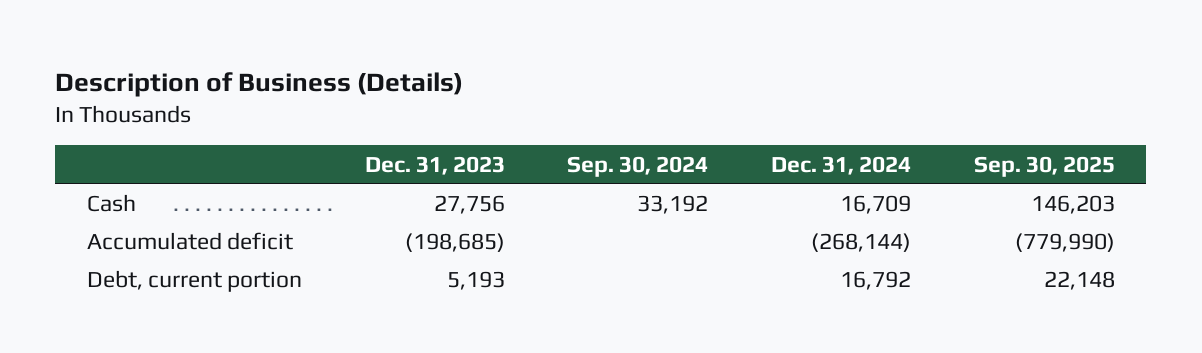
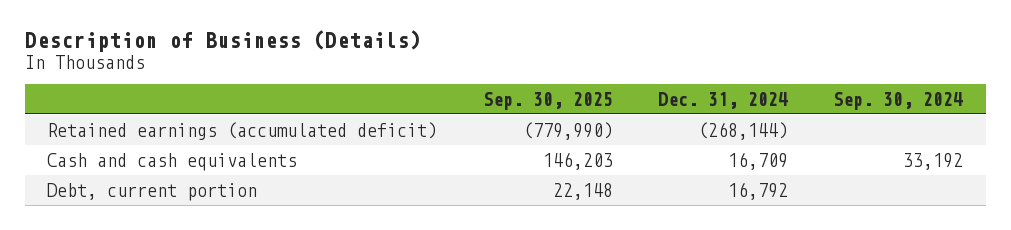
- | Dec. 31, 2023 | Sep. 30, 2024 | Dec. 31, 2024 | Sep. 30, 2025
+ | Sep. 30, 2025 | Dec. 31, 2024 | Sep. 30, 2024
- Cash | 27,756 | 33,192 | 16,709 | 146,203
- Accumulated deficit | (198,685) | | (268,144) | (779,990)
+ Retained earnings (accumulated deficit) | (779,990) | (268,144) |
+ Cash and cash equivalents | 146,203 | 16,709 | 33,192

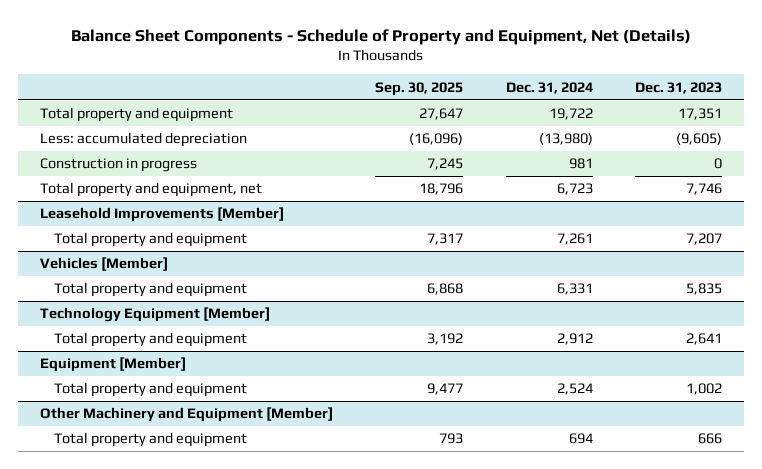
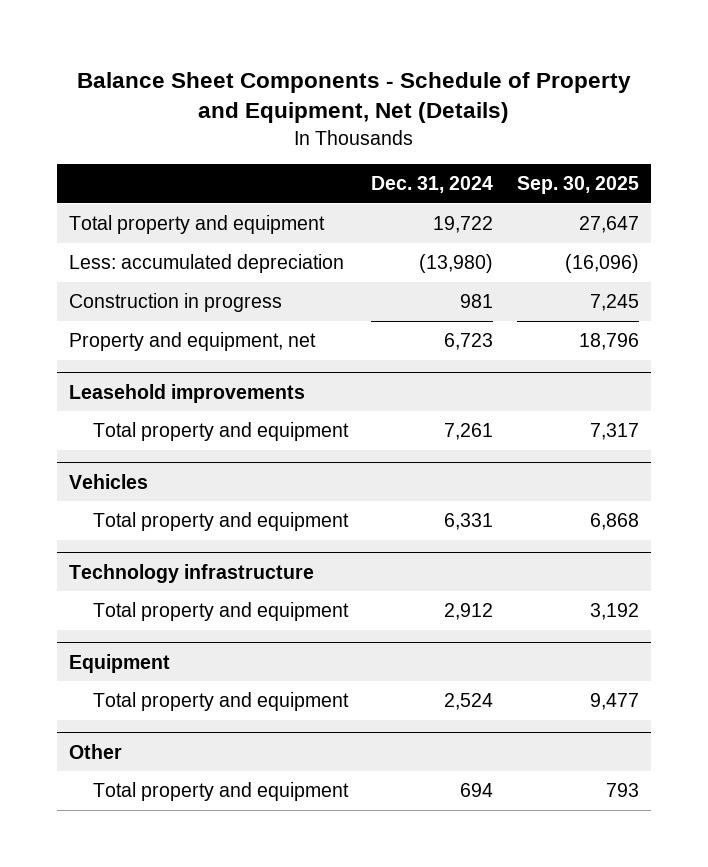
- | Sep. 30, 2025 | Dec. 31, 2024 | Dec. 31, 2023
+ | Dec. 31, 2024 | Sep. 30, 2025
- Total property and equipment, net | 18,796 | 6,723 | 7,746
- Leasehold Improvements [Member]
+ Property and equipment, net | 6,723 | 18,796
+ Leasehold improvements
- Vehicles [Member]
+ Vehicles
- Technology Equipment [Member]
+ Technology infrastructure
- Equipment [Member]
+ Equipment
- Other Machinery and Equipment [Member]
+ Other

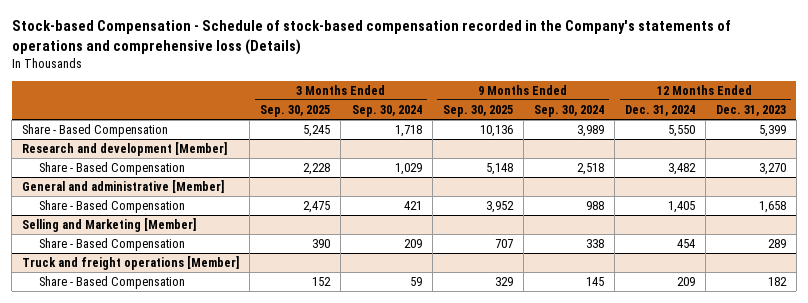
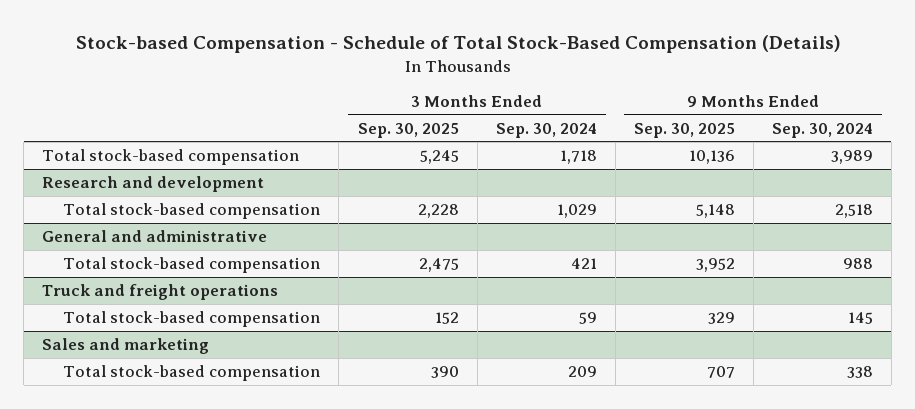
- Stock-based Compensation - Schedule of stock-based compensation recorded in the Company's statements of operations and comprehensive loss (Details)
+ Stock-based Compensation - Schedule of Total Stock-Based Compensation (Details)
- | 3 Months Ended Sep. 30, 2025 | 3 Months Ended Sep. 30, 2024 | 9 Months Ended Sep. 30, 2025 | 9 Months Ended Sep. 30, 2024 | 12 Months Ended Dec. 31, 2024 | 12 Months Ended Dec. 31, 2023
+ | 3 Months Ended Sep. 30, 2025 | 3 Months Ended Sep. 30, 2024 | 9 Months Ended Sep. 30, 2025 | 9 Months Ended Sep. 30, 2024
- Share - Based Compensation | 5,245 | 1,718 | 10,136 | 3,989 | 5,550 | 5,399
- Research and development [Member]
- Share - Based Compensation | 2,228 | 1,029 | 5,148 | 2,518 | 3,482 | 3,270
- General and administrative [Member]
- Share - Based Compensation | 2,475 | 421 | 3,952 | 988 | 1,405 | 1,658
- Selling and Marketing [Member]
- Share - Based Compensation | 390 | 209 | 707 | 338 | 454 | 289
- Truck and freight operations [Member]
- Share - Based Compensation | 152 | 59 | 329 | 145 | 209 | 182
+ Total stock-based compensation | 5,245 | 1,718 | 10,136 | 3,989
+ Research and development
+ Total stock-based compensation | 2,228 | 1,029 | 5,148 | 2,518
+ General and administrative
+ Total stock-based compensation | 2,475 | 421 | 3,952 | 988
+ Truck and freight operations
+ Total stock-based compensation | 152 | 59 | 329 | 145
+ Sales and marketing
+ Total stock-based compensation | 390 | 209 | 707 | 338

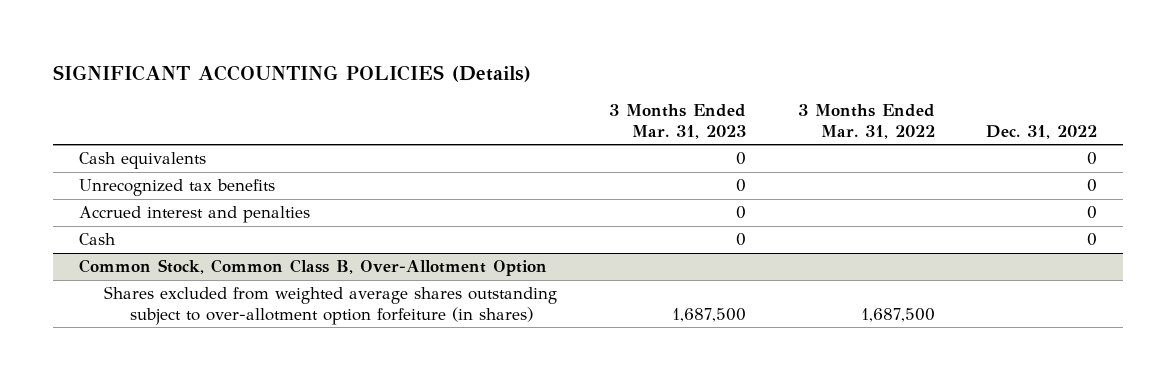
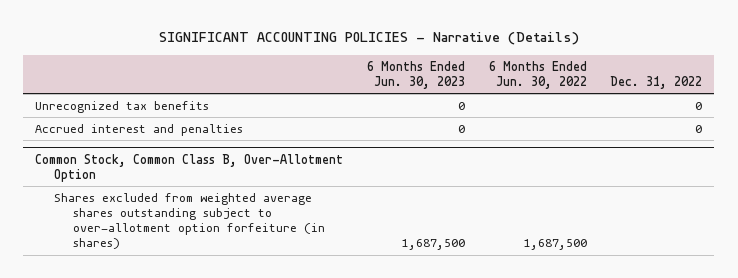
- SIGNIFICANT ACCOUNTING POLICIES (Details)
+ SIGNIFICANT ACCOUNTING POLICIES - Narrative (Details)
- | 3 Months Ended Mar. 31, 2023 | 3 Months Ended Mar. 31, 2022 | Dec. 31, 2022
+ | 6 Months Ended Jun. 30, 2023 | 6 Months Ended Jun. 30, 2022 | Dec. 31, 2022
- Cash equivalents | 0 | | 0
- Cash | 0 | | 0

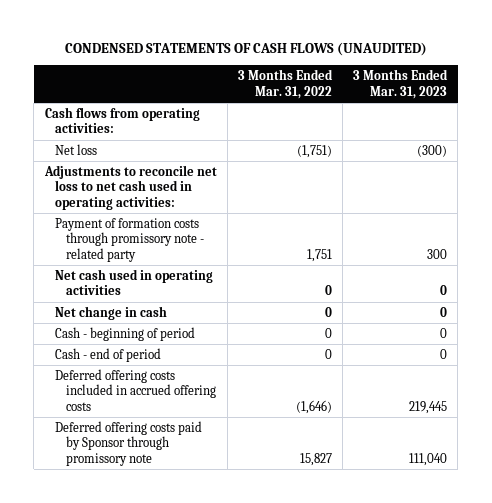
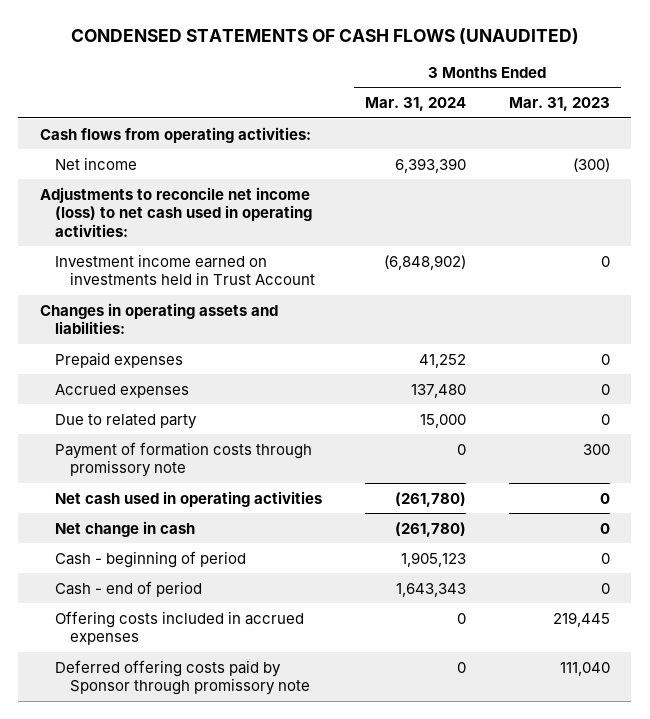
- | 3 Months Ended Mar. 31, 2022 | 3 Months Ended Mar. 31, 2023
+ | 3 Months Ended Mar. 31, 2024 | 3 Months Ended Mar. 31, 2023
- Net loss | (1,751) | (300)
- Adjustments to reconcile net loss to net cash used in operating activities:
- Payment of formation costs through promissory note - related party | 1,751 | 300
+ Net income | 6,393,390 | (300)
+ Adjustments to reconcile net income (loss) to net cash used in operating activities:
+ Investment income earned on investments held in Trust Account | (6,848,902) | 0
+ Changes in operating assets and liabilities:
+ Prepaid expenses | 41,252 | 0
+ Accrued expenses | 137,480 | 0
+ Due to related party | 15,000 | 0
+ Payment of formation costs through promissory note | 0 | 300
- Deferred offering costs included in accrued offering costs | (1,646) | 219,445
+ Offering costs included in accrued expenses | 0 | 219,445

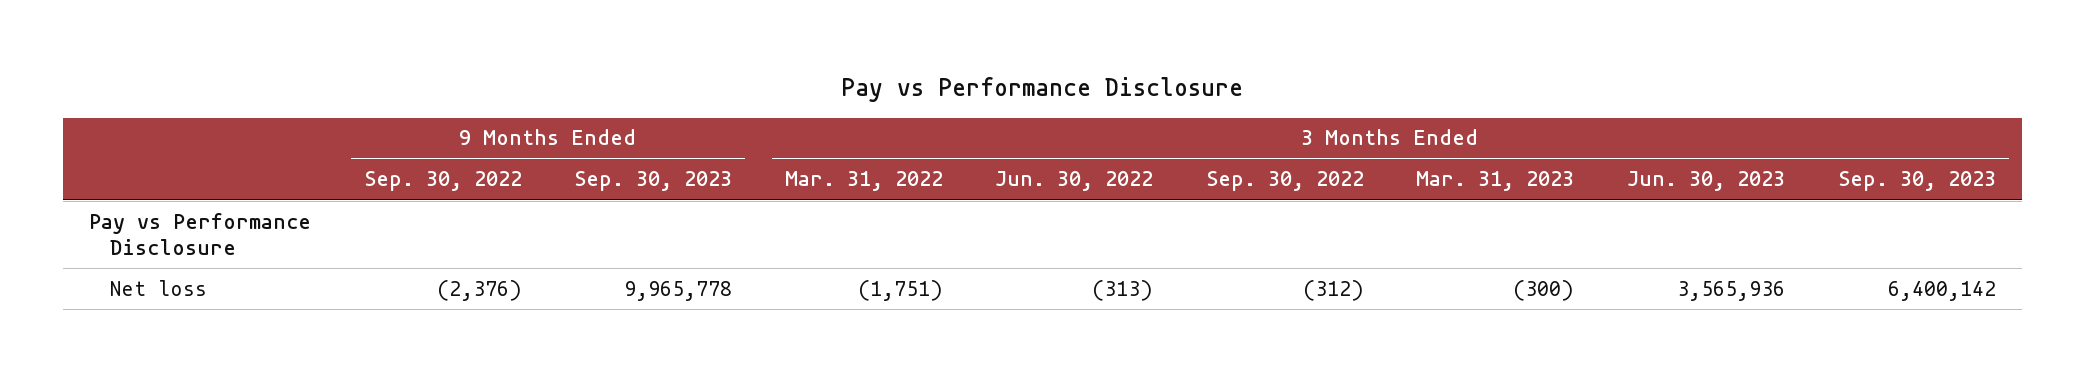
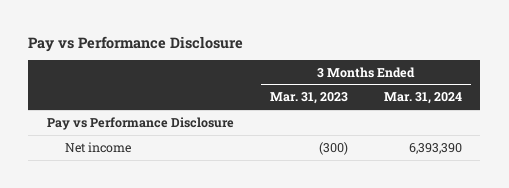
- | 9 Months Ended Sep. 30, 2022 | 9 Months Ended Sep. 30, 2023 | 3 Months Ended Mar. 31, 2022 | 3 Months Ended Jun. 30, 2022 | 3 Months Ended Sep. 30, 2022 | 3 Months Ended Mar. 31, 2023 | 3 Months Ended Jun. 30, 2023 | 3 Months Ended Sep. 30, 2023
+ | 3 Months Ended Mar. 31, 2023 | 3 Months Ended Mar. 31, 2024
- Net loss | (2,376) | 9,965,778 | (1,751) | (313) | (312) | (300) | 3,565,936 | 6,400,142
+ Net income | (300) | 6,393,390

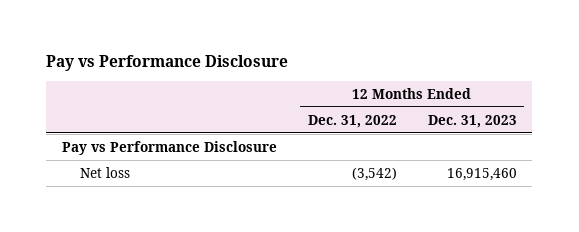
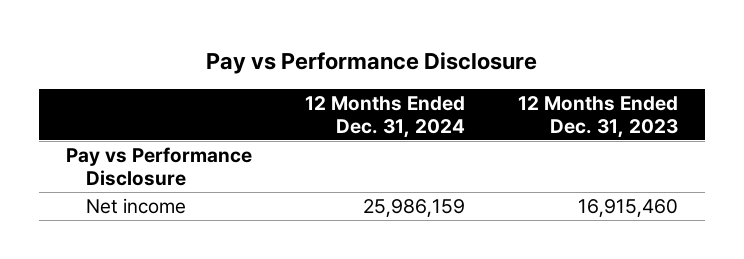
- | 12 Months Ended Dec. 31, 2022 | 12 Months Ended Dec. 31, 2023
+ | 12 Months Ended Dec. 31, 2024 | 12 Months Ended Dec. 31, 2023
- Net loss | (3,542) | 16,915,460
+ Net income | 25,986,159 | 16,915,460

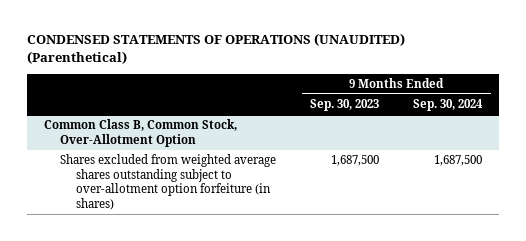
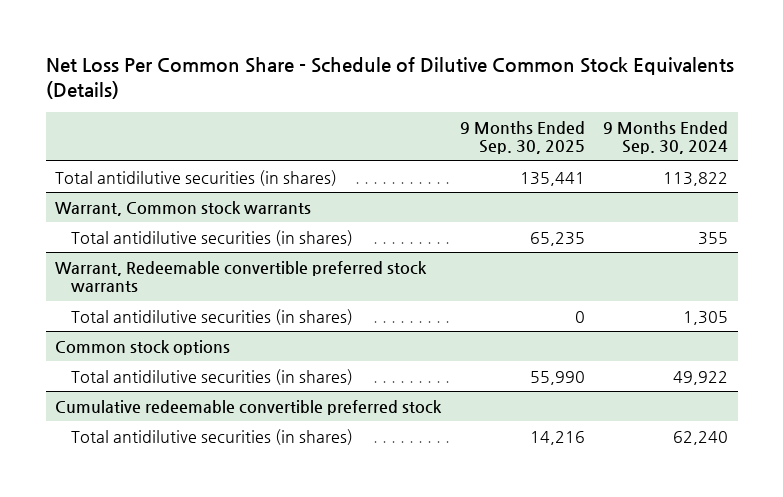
- CONDENSED STATEMENTS OF OPERATIONS (UNAUDITED) (Parenthetical)
+ Net Loss Per Common Share - Schedule of Dilutive Common Stock Equivalents (Details)
- | 9 Months Ended Sep. 30, 2023 | 9 Months Ended Sep. 30, 2024
+ | 9 Months Ended Sep. 30, 2025 | 9 Months Ended Sep. 30, 2024
- Common Class B, Common Stock, Over-Allotment Option
- Shares excluded from weighted average shares outstanding subject to over-allotment option forfeiture (in shares) | 1,687,500 | 1,687,500
+ Total antidilutive securities (in shares) | 135,441 | 113,822
+ Warrant, Common stock warrants
+ Total antidilutive securities (in shares) | 65,235 | 355
+ Warrant, Redeemable convertible preferred stock warrants
+ Total antidilutive securities (in shares) | 0 | 1,305
+ Common stock options
+ Total antidilutive securities (in shares) | 55,990 | 49,922
+ Cumulative redeemable convertible preferred stock
+ Total antidilutive securities (in shares) | 14,216 | 62,240

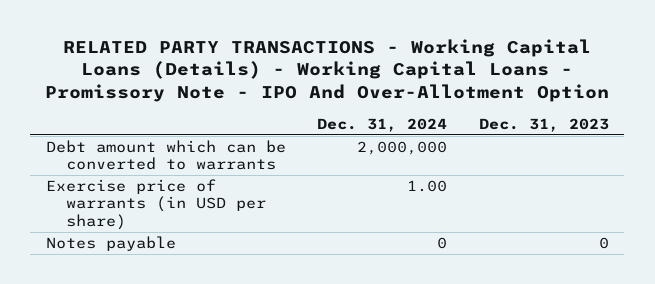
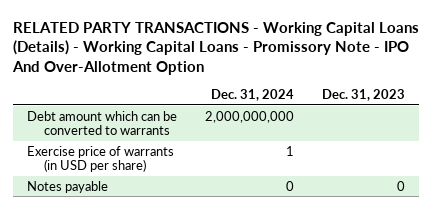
- Debt amount which can be converted to warrants | 2,000,000 |
- Exercise price of warrants (in USD per share) | 1.00 |
+ Debt amount which can be converted to warrants | 2,000,000,000 |
+ Exercise price of warrants (in USD per share) | 1 |

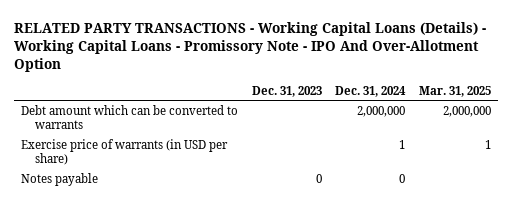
- | Dec. 31, 2024 | Dec. 31, 2023
+ | Dec. 31, 2023 | Dec. 31, 2024 | Mar. 31, 2025
- Debt amount which can be converted to warrants | 2,000,000,000 |
+ Debt amount which can be converted to warrants | | 2,000,000 | 2,000,000

